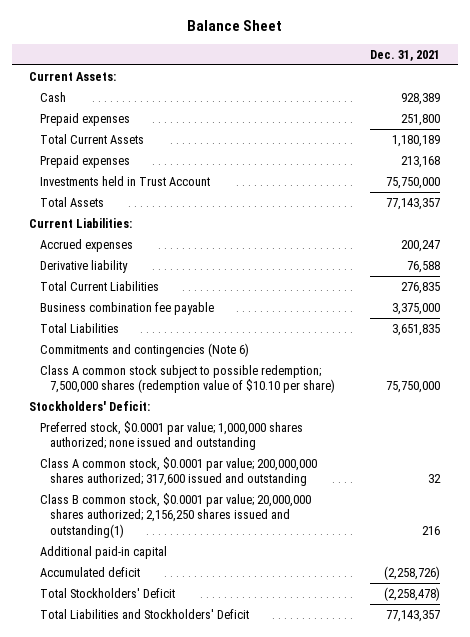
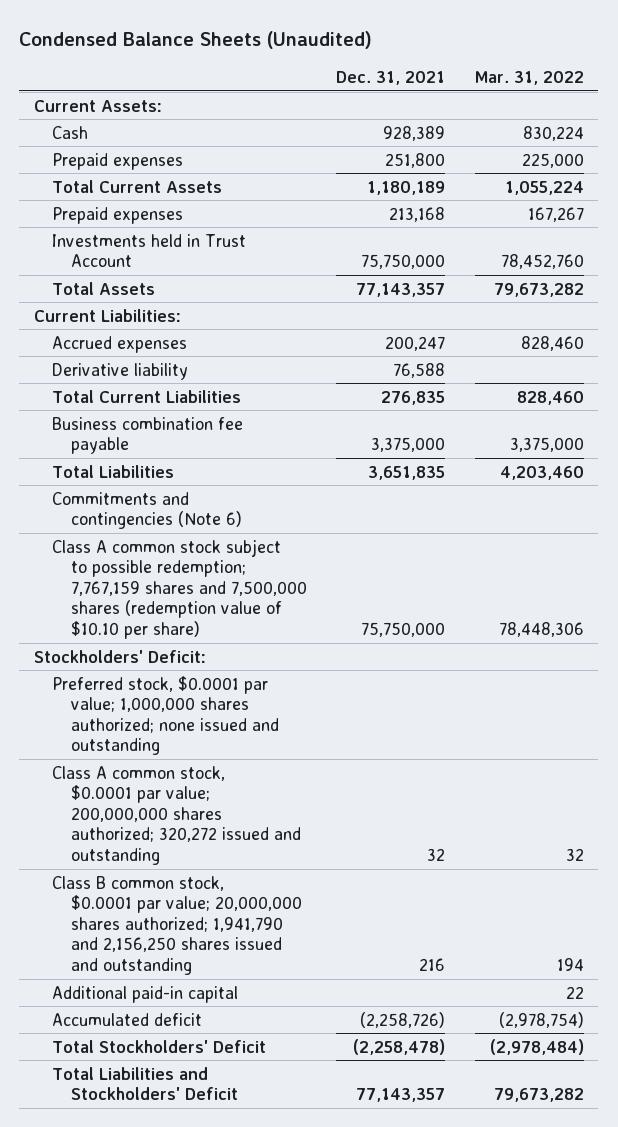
- Balance Sheet
+ Condensed Balance Sheets (Unaudited)
- | Dec. 31, 2021
+ | Dec. 31, 2021 | Mar. 31, 2022
- Class A common stock subject to possible redemption; 7,500,000 shares (redemption value of $10.10 per share) | 75,750,000
+ Class A common stock subject to possible redemption; 7,767,159 shares and 7,500,000 shares (redemption value of $10.10 per share) | 75,750,000 | 78,448,306
- Class A common stock, $0.0001 par value; 200,000,000 shares authorized; 317,600 issued and outstanding | 32
- Class B common stock, $0.0001 par value; 20,000,000 shares authorized; 2,156,250 shares issued and outstanding(1) | 216
+ Class A common stock, $0.0001 par value; 200,000,000 shares authorized; 320,272 issued and outstanding | 32 | 32
+ Class B common stock, $0.0001 par value; 20,000,000 shares authorized; 1,941,790 and 2,156,250 shares issued and outstanding | 216 | 194

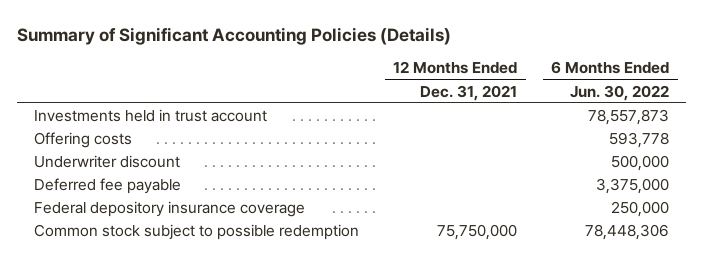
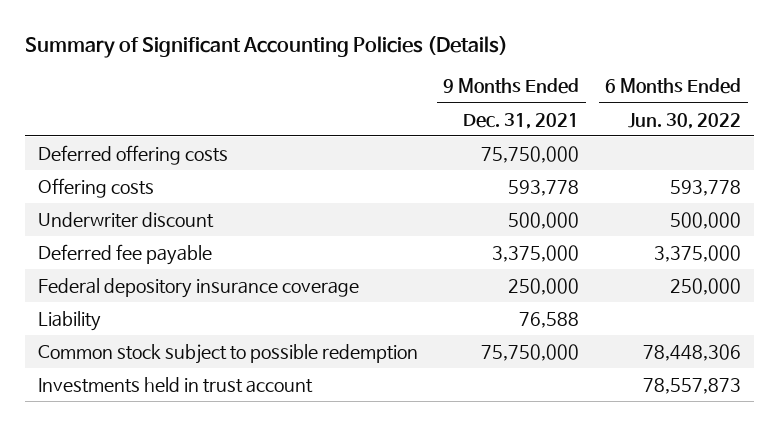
- | 12 Months Ended Dec. 31, 2021 | 6 Months Ended Jun. 30, 2022
+ | 9 Months Ended Dec. 31, 2021 | 6 Months Ended Jun. 30, 2022
+ Deferred offering costs | 75,750,000 |
+ Liability | 76,588 |
moved down: Investments held in trust account | | 78,557,873

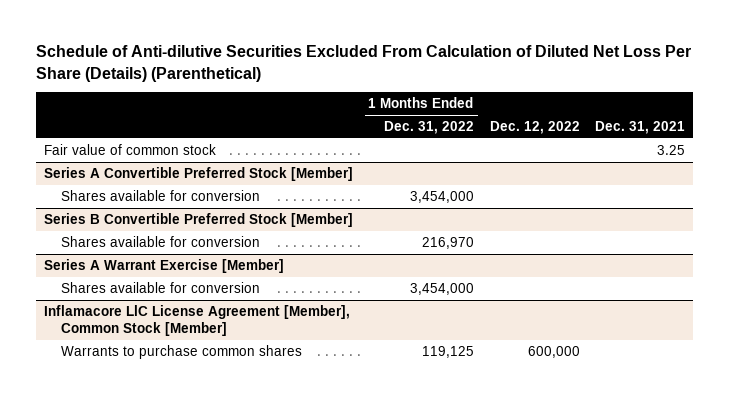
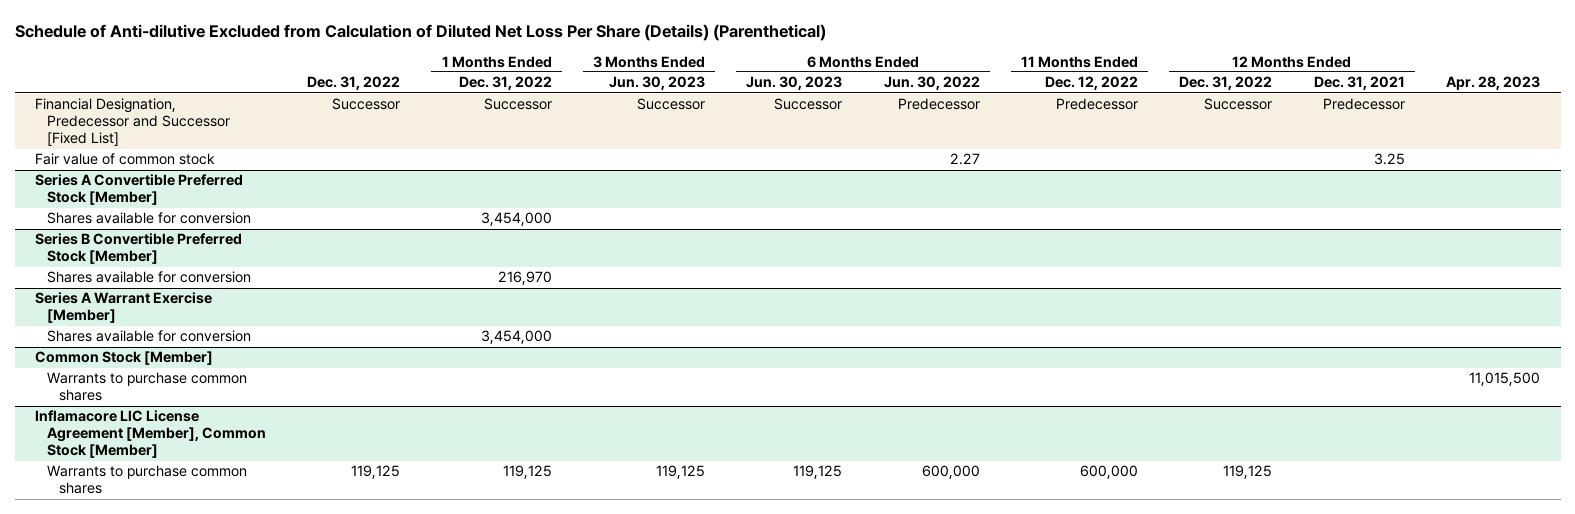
- Schedule of Anti-dilutive Securities Excluded From Calculation of Diluted Net Loss Per Share (Details) (Parenthetical)
+ Schedule of Anti-dilutive Excluded from Calculation of Diluted Net Loss Per Share (Details) (Parenthetical)
- | 1 Months Ended Dec. 31, 2022 | Dec. 12, 2022 | Dec. 31, 2021
+ | Dec. 31, 2022 | 1 Months Ended Dec. 31, 2022 | 3 Months Ended Jun. 30, 2023 | 6 Months Ended Jun. 30, 2023 | 6 Months Ended Jun. 30, 2022 | 11 Months Ended Dec. 12, 2022 | 12 Months Ended Dec. 31, 2022 | 12 Months Ended Dec. 31, 2021 | Apr. 28, 2023
+ Financial Designation, Predecessor and Successor [Fixed List] | Successor | Successor | Successor | Successor | Predecessor | Predecessor | Successor | Predecessor |
+ Common Stock [Member]
+ Warrants to purchase common shares | | | | | | | | | 11,015,500

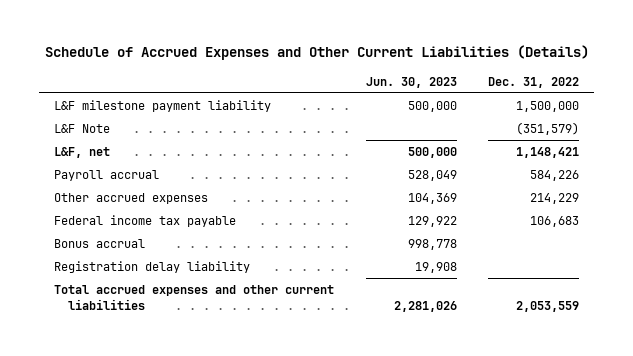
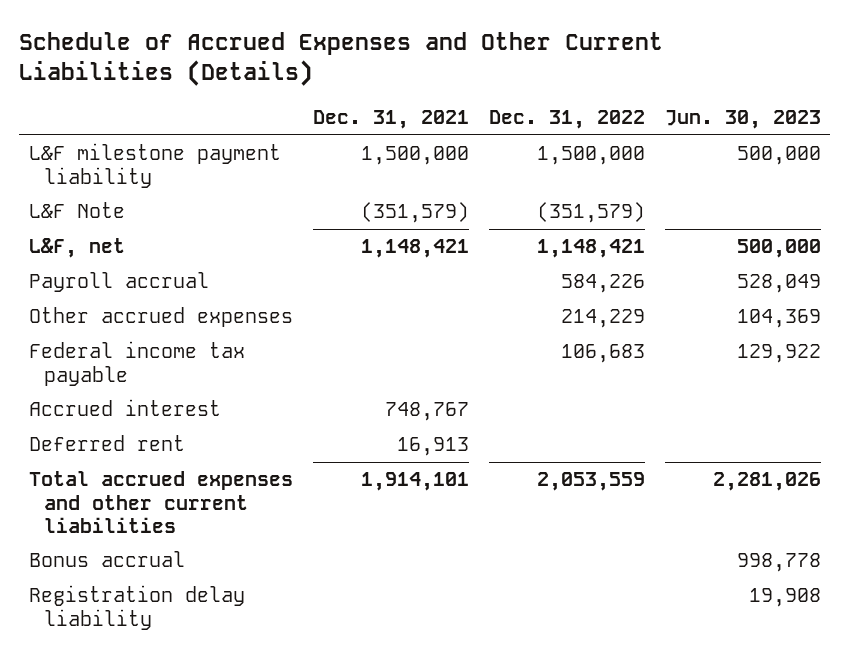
- | Jun. 30, 2023 | Dec. 31, 2022
+ | Dec. 31, 2021 | Dec. 31, 2022 | Jun. 30, 2023
+ Accrued interest | 748,767 | |
+ Deferred rent | 16,913 | |
moved up: Total accrued expenses and other current liabilities | 1,914,101 | 2,053,559 | 2,281,026

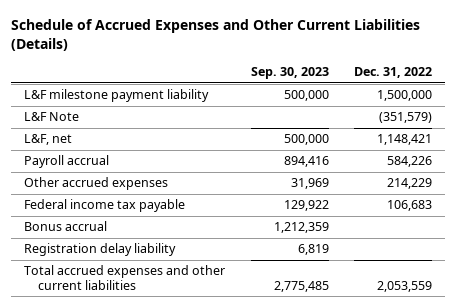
- | Dec. 31, 2021 | Dec. 31, 2022 | Jun. 30, 2023
+ | Sep. 30, 2023 | Dec. 31, 2022
- Accrued interest | 748,767 | |
- Deferred rent | 16,913 | |
moved down: Total accrued expenses and other current liabilities | 2,775,485 | 2,053,559

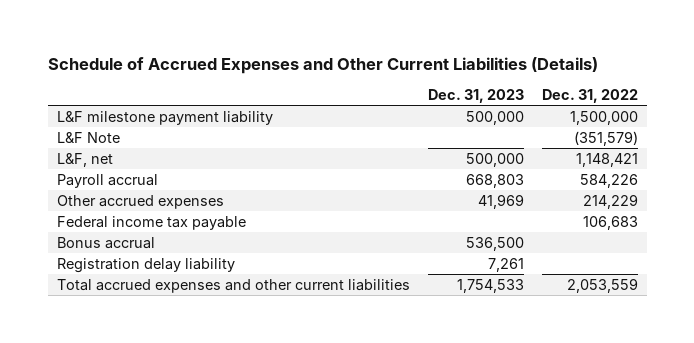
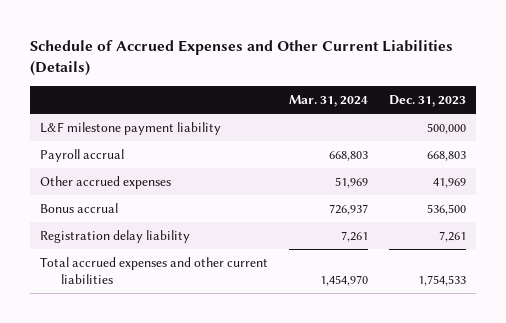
- | Dec. 31, 2023 | Dec. 31, 2022
+ | Mar. 31, 2024 | Dec. 31, 2023
- L&F Note | | (351,579)
- L&F, net | 500,000 | 1,148,421
- Federal income tax payable | | 106,683

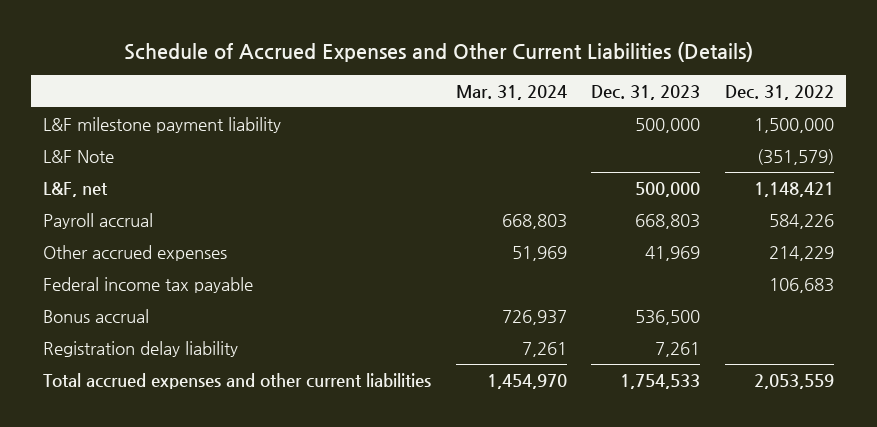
- | Mar. 31, 2024 | Dec. 31, 2023
+ | Mar. 31, 2024 | Dec. 31, 2023 | Dec. 31, 2022
+ L&F Note | | | (351,579)
+ L&F, net | | 500,000 | 1,148,421
+ Federal income tax payable | | | 106,683

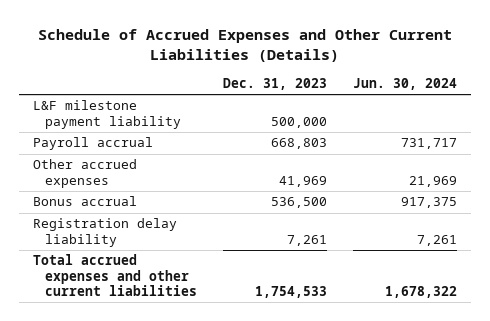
- | Mar. 31, 2024 | Dec. 31, 2023 | Dec. 31, 2022
+ | Dec. 31, 2023 | Jun. 30, 2024
- L&F Note | | | (351,579)
- L&F, net | | 500,000 | 1,148,421
- Federal income tax payable | | | 106,683

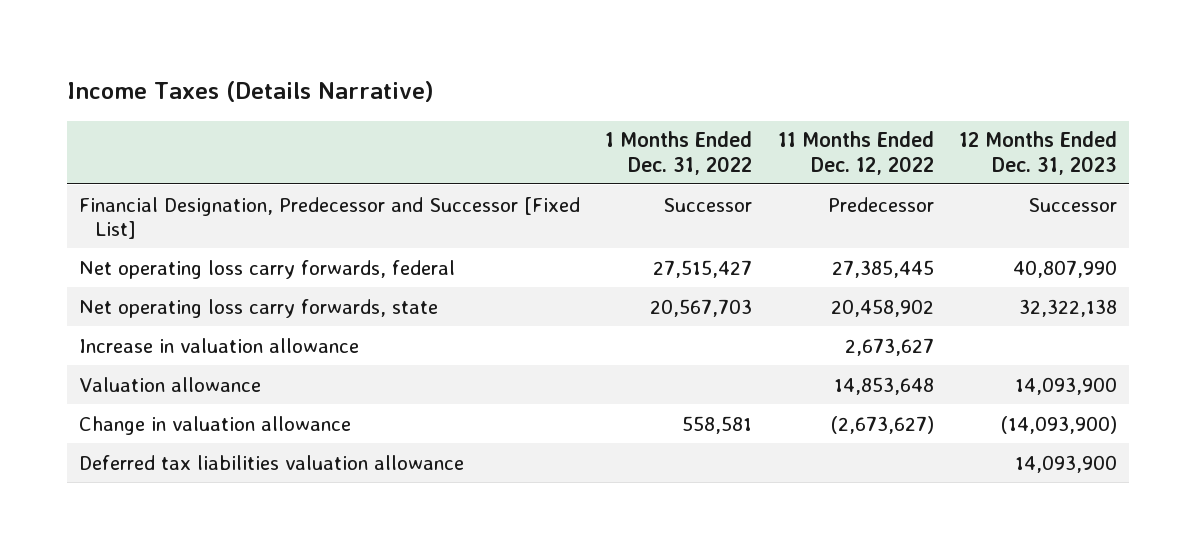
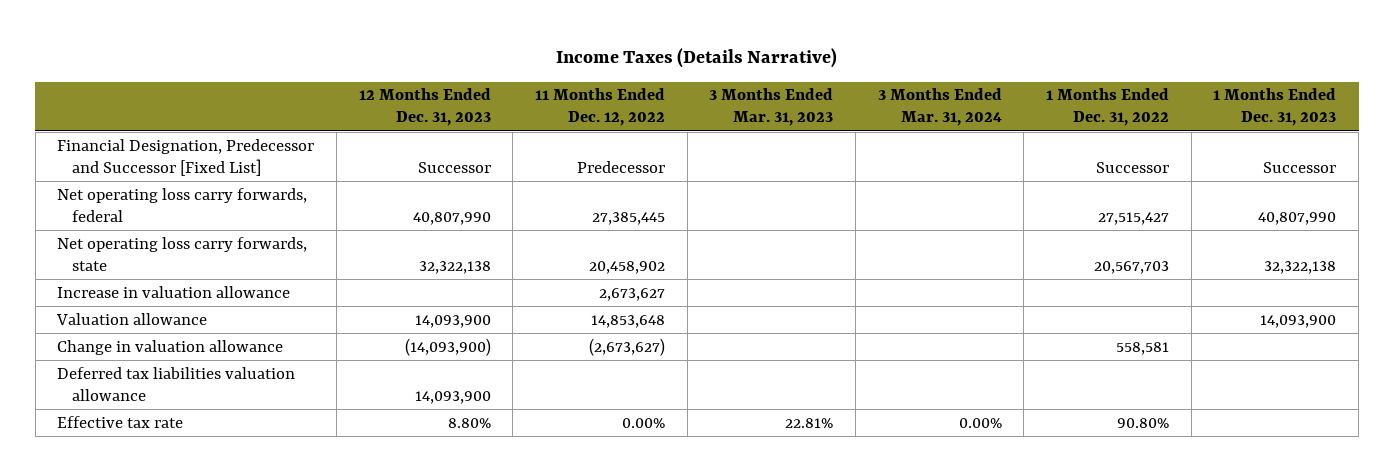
- | 1 Months Ended Dec. 31, 2022 | 11 Months Ended Dec. 12, 2022 | 12 Months Ended Dec. 31, 2023
+ | 12 Months Ended Dec. 31, 2023 | 11 Months Ended Dec. 12, 2022 | 3 Months Ended Mar. 31, 2023 | 3 Months Ended Mar. 31, 2024 | 1 Months Ended Dec. 31, 2022 | 1 Months Ended Dec. 31, 2023
+ Effective tax rate | 8.80% | 0.00% | 22.81% | 0.00% | 90.80% |

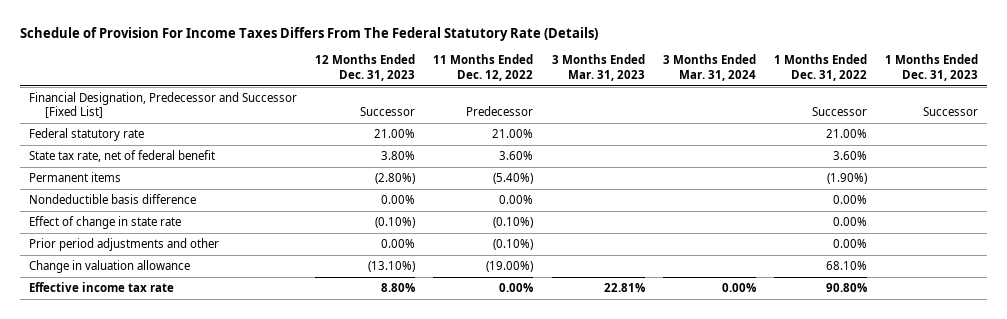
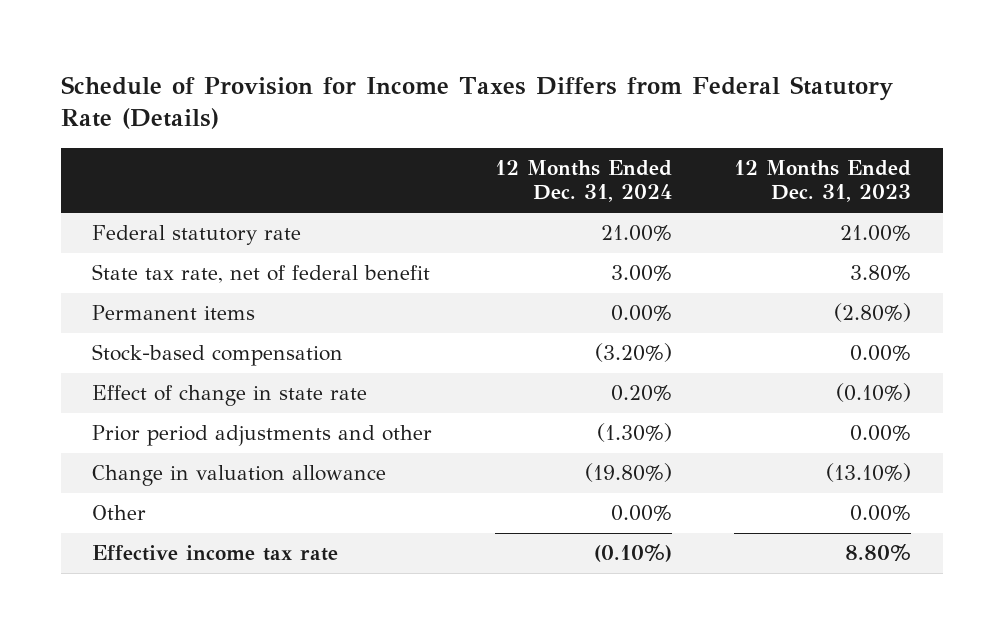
- Schedule of Provision For Income Taxes Differs From The Federal Statutory Rate (Details)
+ Schedule of Provision for Income Taxes Differs from Federal Statutory Rate (Details)
- | 12 Months Ended Dec. 31, 2023 | 11 Months Ended Dec. 12, 2022 | 3 Months Ended Mar. 31, 2023 | 3 Months Ended Mar. 31, 2024 | 1 Months Ended Dec. 31, 2022 | 1 Months Ended Dec. 31, 2023
+ | 12 Months Ended Dec. 31, 2024 | 12 Months Ended Dec. 31, 2023
- Financial Designation, Predecessor and Successor [Fixed List] | Successor | Predecessor | | | Successor | Successor
- Nondeductible basis difference | 0.00% | 0.00% | | | 0.00% |
+ Stock-based compensation | (3.20%) | 0.00%
+ Other | 0.00% | 0.00%

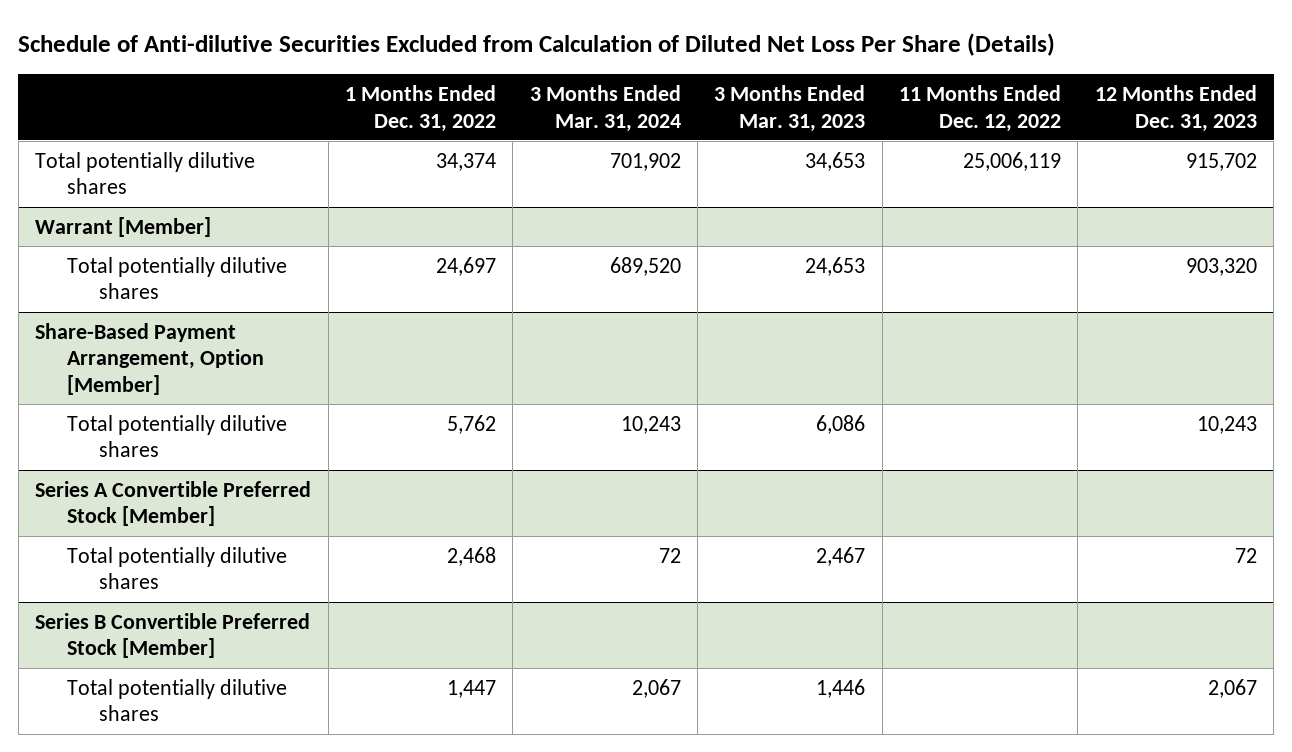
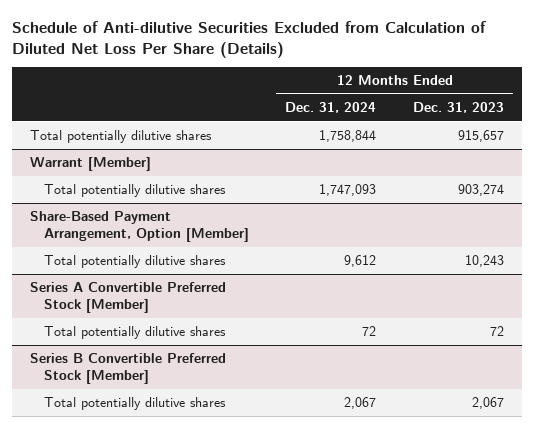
- | 1 Months Ended Dec. 31, 2022 | 3 Months Ended Mar. 31, 2024 | 3 Months Ended Mar. 31, 2023 | 11 Months Ended Dec. 12, 2022 | 12 Months Ended Dec. 31, 2023
+ | 12 Months Ended Dec. 31, 2024 | 12 Months Ended Dec. 31, 2023
- Total potentially dilutive shares | 34,374 | 701,902 | 34,653 | 25,006,119 | 915,702
+ Total potentially dilutive shares | 1,758,844 | 915,657
@ Warrant [Member]
- Total potentially dilutive shares | 24,697 | 689,520 | 24,653 | | 903,320
+ Total potentially dilutive shares | 1,747,093 | 903,274

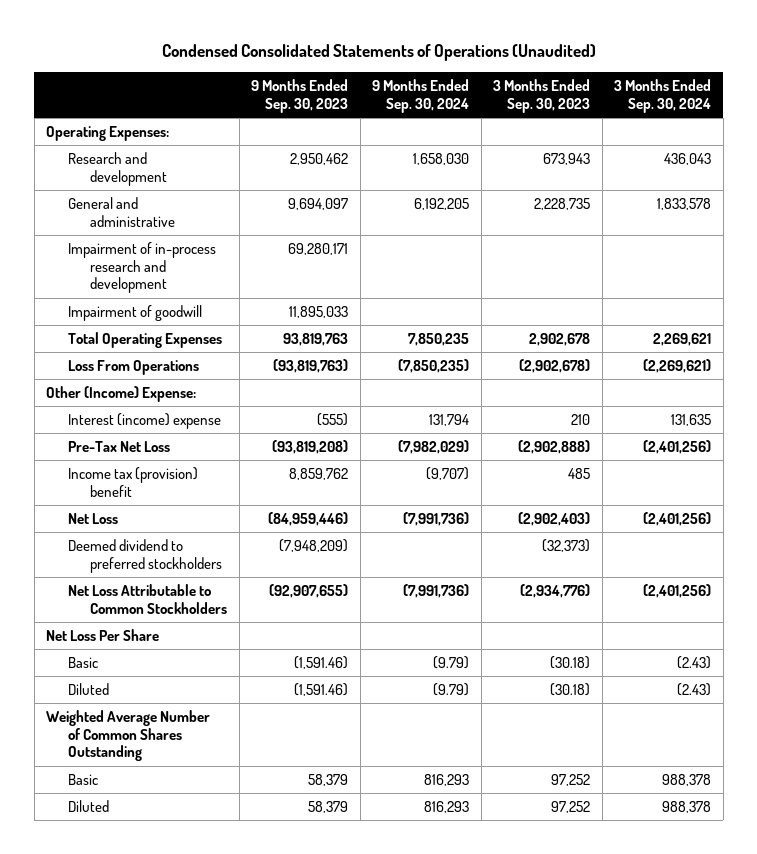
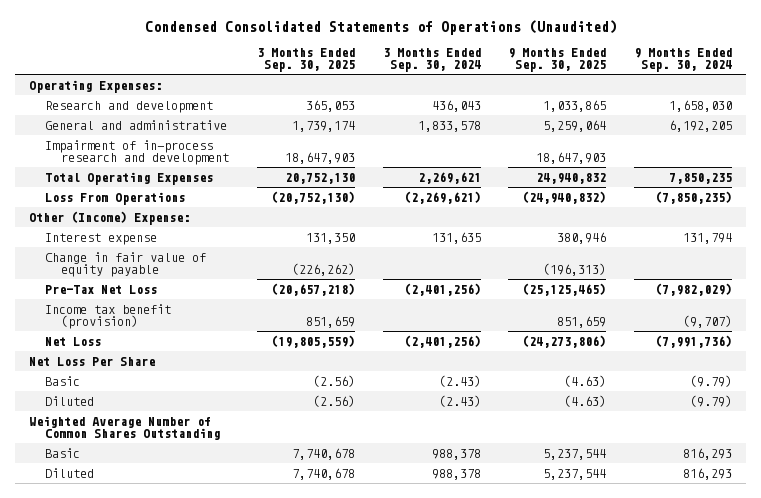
- | 9 Months Ended Sep. 30, 2023 | 9 Months Ended Sep. 30, 2024 | 3 Months Ended Sep. 30, 2023 | 3 Months Ended Sep. 30, 2024
+ | 3 Months Ended Sep. 30, 2025 | 3 Months Ended Sep. 30, 2024 | 9 Months Ended Sep. 30, 2025 | 9 Months Ended Sep. 30, 2024
- Impairment of goodwill | 11,895,033 | | |
- Interest (income) expense | (555) | 131,794 | 210 | 131,635
+ Interest expense | 131,350 | 131,635 | 380,946 | 131,794
+ Change in fair value of equity payable | (226,262) | | (196,313) |
- Income tax (provision) benefit | 8,859,762 | (9,707) | 485 |
+ Income tax benefit (provision) | 851,659 | | 851,659 | (9,707)
- Deemed dividend to preferred stockholders | (7,948,209) | | (32,373) |
- Net Loss Attributable to Common Stockholders | (92,907,655) | (7,991,736) | (2,934,776) | (2,401,256)

